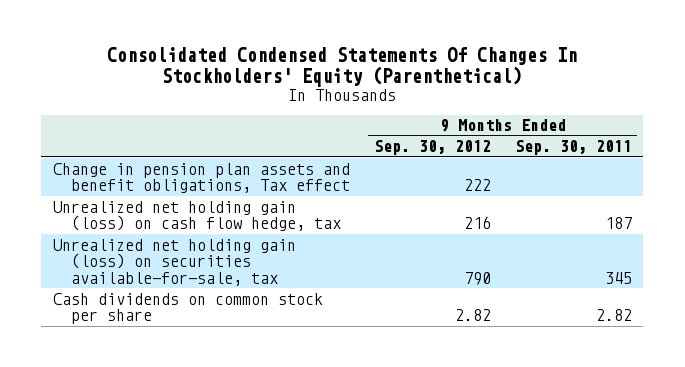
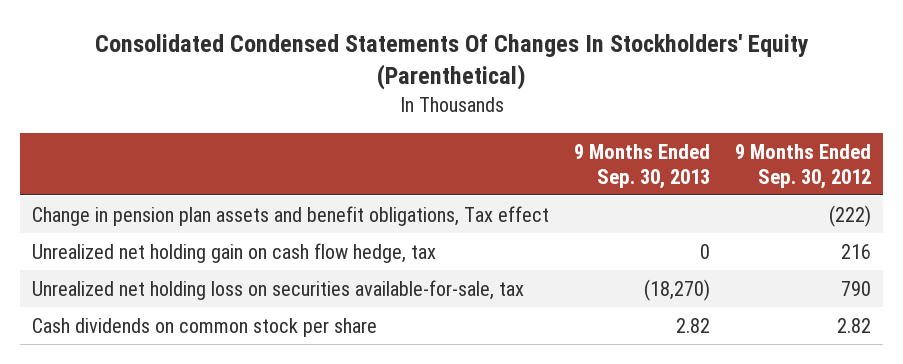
- | 9 Months Ended Sep. 30, 2012 | 9 Months Ended Sep. 30, 2011
+ | 9 Months Ended Sep. 30, 2013 | 9 Months Ended Sep. 30, 2012
- Change in pension plan assets and benefit obligations, Tax effect | 222 |
- Unrealized net holding gain (loss) on cash flow hedge, tax | 216 | 187
- Unrealized net holding gain (loss) on securities available-for-sale, tax | 790 | 345
+ Change in pension plan assets and benefit obligations, Tax effect | | (222)
+ Unrealized net holding gain on cash flow hedge, tax | 0 | 216
+ Unrealized net holding loss on securities available-for-sale, tax | (18,270) | 790

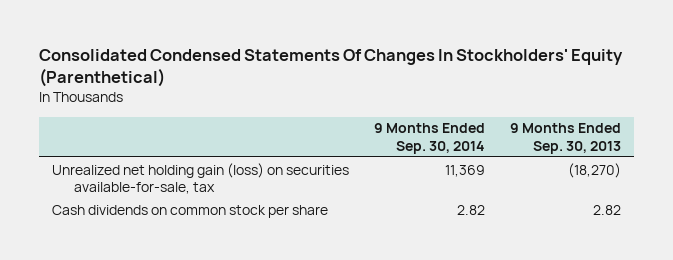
- | 9 Months Ended Sep. 30, 2013 | 9 Months Ended Sep. 30, 2012
+ | 9 Months Ended Sep. 30, 2014 | 9 Months Ended Sep. 30, 2013
- Change in pension plan assets and benefit obligations, Tax effect | | (222)
- Unrealized net holding gain on cash flow hedge, tax | 0 | 216
- Unrealized net holding loss on securities available-for-sale, tax | (18,270) | 790
+ Unrealized net holding gain (loss) on securities available-for-sale, tax | 11,369 | (18,270)

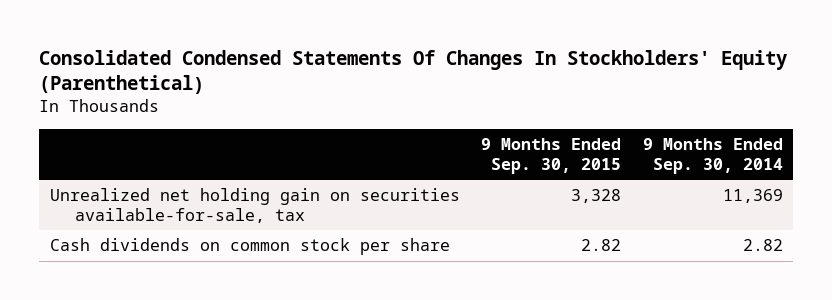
- | 9 Months Ended Sep. 30, 2014 | 9 Months Ended Sep. 30, 2013
+ | 9 Months Ended Sep. 30, 2015 | 9 Months Ended Sep. 30, 2014
- Unrealized net holding gain (loss) on securities available-for-sale, tax | 11,369 | (18,270)
+ Unrealized net holding gain on securities available-for-sale, tax | 3,328 | 11,369

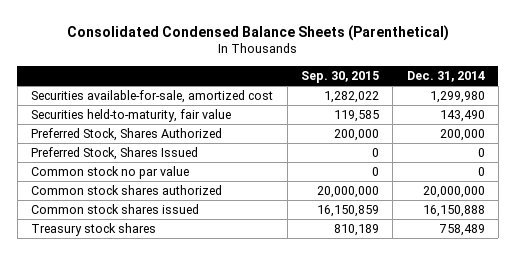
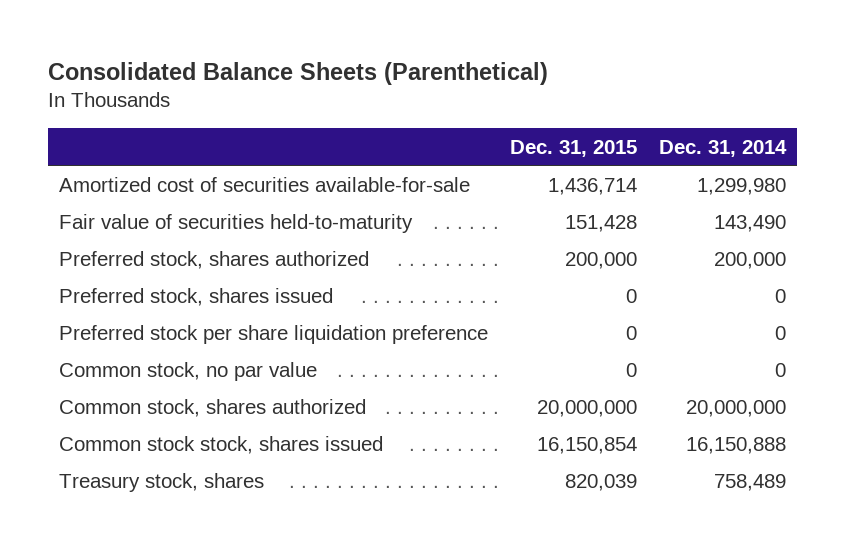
- Consolidated Condensed Balance Sheets (Parenthetical)
+ Consolidated Balance Sheets (Parenthetical)
- | Sep. 30, 2015 | Dec. 31, 2014
+ | Dec. 31, 2015 | Dec. 31, 2014
- Securities available-for-sale, amortized cost | 1,282,022 | 1,299,980
- Securities held-to-maturity, fair value | 119,585 | 143,490
- Preferred Stock, Shares Authorized | 200,000 | 200,000
- Preferred Stock, Shares Issued | 0 | 0
- Common stock no par value | 0 | 0
- Common stock shares authorized | 20,000,000 | 20,000,000
- Common stock shares issued | 16,150,859 | 16,150,888
- Treasury stock shares | 810,189 | 758,489
+ Amortized cost of securities available-for-sale | 1,436,714 | 1,299,980
+ Fair value of securities held-to-maturity | 151,428 | 143,490
+ Preferred stock, shares authorized | 200,000 | 200,000
+ Preferred stock, shares issued | 0 | 0
+ Preferred stock per share liquidation preference | 0 | 0
+ Common stock, no par value | 0 | 0
+ Common stock, shares authorized | 20,000,000 | 20,000,000
+ Common stock stock, shares issued | 16,150,854 | 16,150,888
+ Treasury stock, shares | 820,039 | 758,489

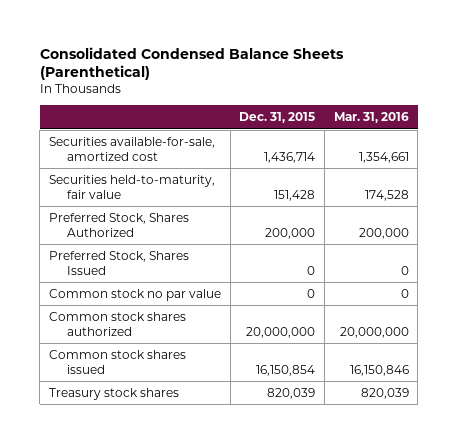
- Consolidated Balance Sheets (Parenthetical)
+ Consolidated Condensed Balance Sheets (Parenthetical)
- | Dec. 31, 2015 | Dec. 31, 2014
+ | Dec. 31, 2015 | Mar. 31, 2016
- Amortized cost of securities available-for-sale | 1,436,714 | 1,299,980
- Fair value of securities held-to-maturity | 151,428 | 143,490
- Preferred stock, shares authorized | 200,000 | 200,000
- Preferred stock, shares issued | 0 | 0
- Preferred stock per share liquidation preference | 0 | 0
- Common stock, no par value | 0 | 0
- Common stock, shares authorized | 20,000,000 | 20,000,000
- Common stock stock, shares issued | 16,150,854 | 16,150,888
- Treasury stock, shares | 820,039 | 758,489
+ Securities available-for-sale, amortized cost | 1,436,714 | 1,354,661
+ Securities held-to-maturity, fair value | 151,428 | 174,528
+ Preferred Stock, Shares Authorized | 200,000 | 200,000
+ Preferred Stock, Shares Issued | 0 | 0
+ Common stock no par value | 0 | 0
+ Common stock shares authorized | 20,000,000 | 20,000,000
+ Common stock shares issued | 16,150,854 | 16,150,846
+ Treasury stock shares | 820,039 | 820,039

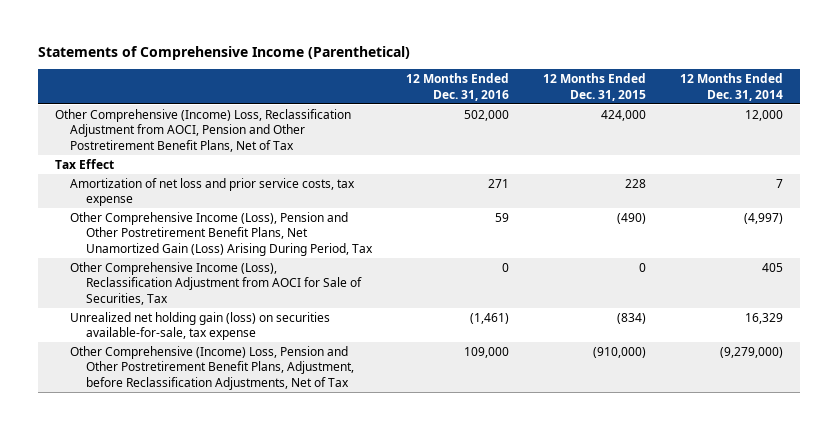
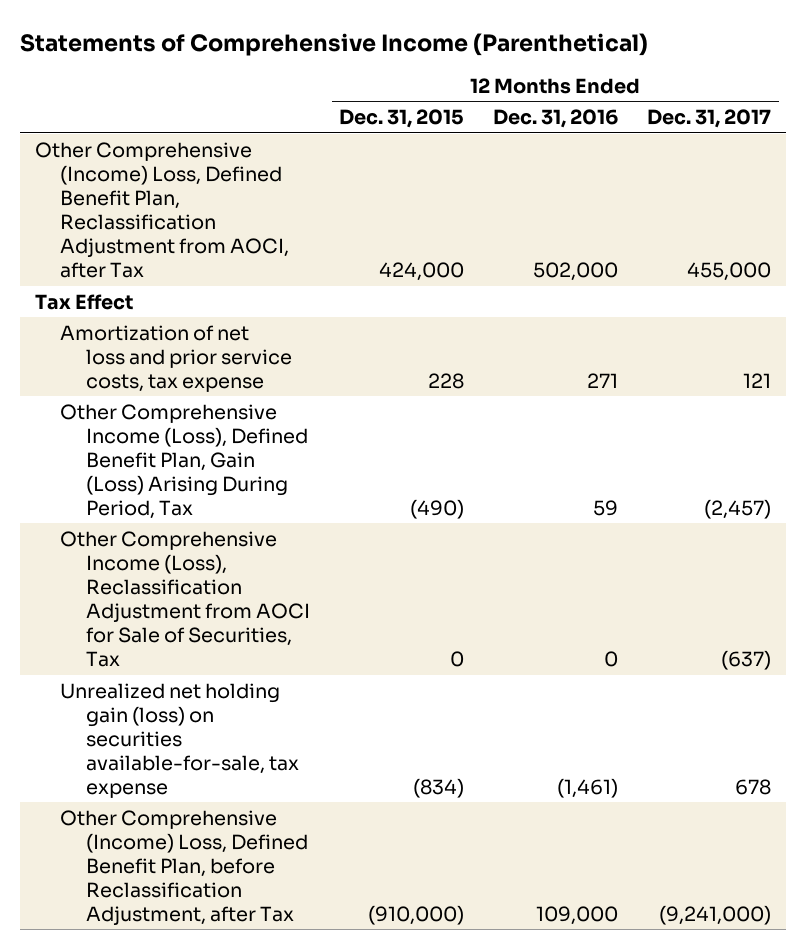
- | 12 Months Ended Dec. 31, 2016 | 12 Months Ended Dec. 31, 2015 | 12 Months Ended Dec. 31, 2014
+ | 12 Months Ended Dec. 31, 2015 | 12 Months Ended Dec. 31, 2016 | 12 Months Ended Dec. 31, 2017
- Other Comprehensive (Income) Loss, Reclassification Adjustment from AOCI, Pension and Other Postretirement Benefit Plans, Net of Tax | 502,000 | 424,000 | 12,000
+ Other Comprehensive (Income) Loss, Defined Benefit Plan, Reclassification Adjustment from AOCI, after Tax | 424,000 | 502,000 | 455,000
- Other Comprehensive Income (Loss), Pension and Other Postretirement Benefit Plans, Net Unamortized Gain (Loss) Arising During Period, Tax | 59 | (490) | (4,997)
+ Other Comprehensive Income (Loss), Defined Benefit Plan, Gain (Loss) Arising During Period, Tax | (490) | 59 | (2,457)
- Other Comprehensive (Income) Loss, Pension and Other Postretirement Benefit Plans, Adjustment, before Reclassification Adjustments, Net of Tax | 109,000 | (910,000) | (9,279,000)
+ Other Comprehensive (Income) Loss, Defined Benefit Plan, before Reclassification Adjustment, after Tax | (910,000) | 109,000 | (9,241,000)

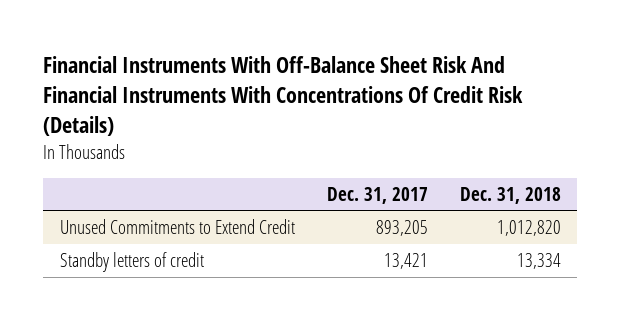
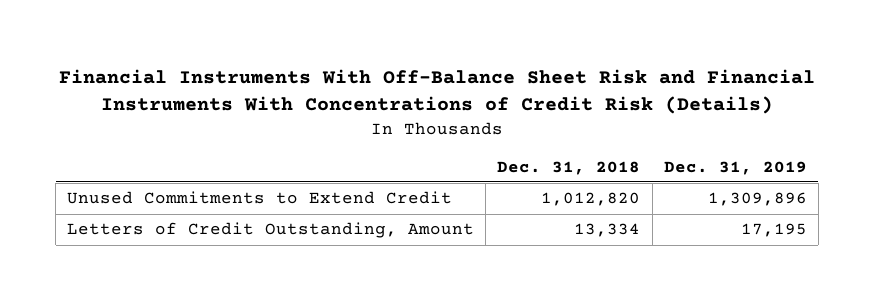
- Financial Instruments With Off-Balance Sheet Risk And Financial Instruments With Concentrations Of Credit Risk (Details)
+ Financial Instruments With Off-Balance Sheet Risk and Financial Instruments With Concentrations of Credit Risk (Details)
- | Dec. 31, 2017 | Dec. 31, 2018
+ | Dec. 31, 2018 | Dec. 31, 2019
- Standby letters of credit | 13,421 | 13,334
+ Letters of Credit Outstanding, Amount | 13,334 | 17,195

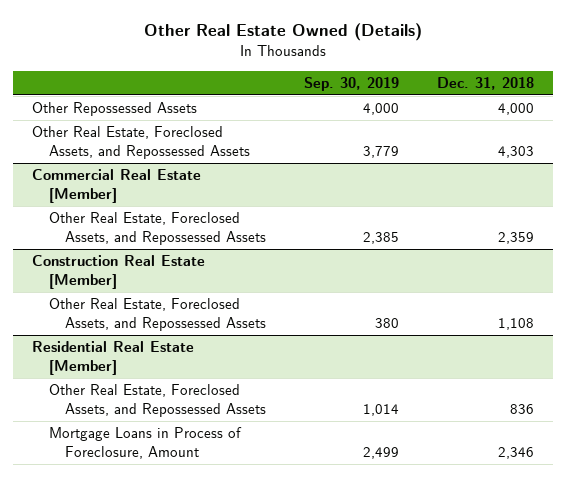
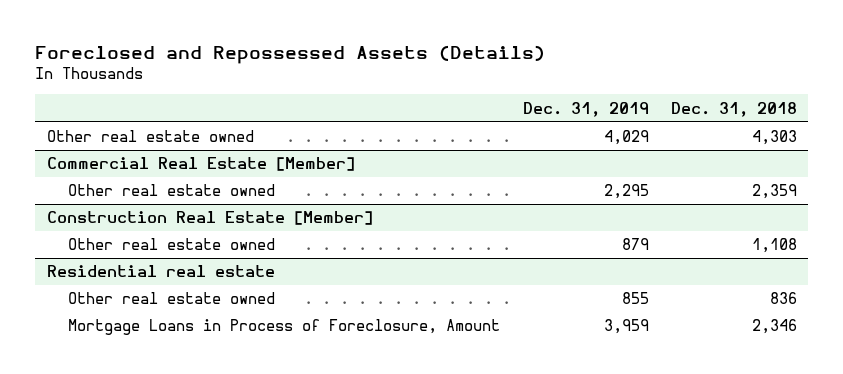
- Other Real Estate Owned (Details)
+ Foreclosed and Repossessed Assets (Details)
- | Sep. 30, 2019 | Dec. 31, 2018
+ | Dec. 31, 2019 | Dec. 31, 2018
- Other Repossessed Assets | 4,000 | 4,000
- Other Real Estate, Foreclosed Assets, and Repossessed Assets | 3,779 | 4,303
+ Other real estate owned | 4,029 | 4,303
@ Commercial Real Estate [Member]
- Other Real Estate, Foreclosed Assets, and Repossessed Assets | 2,385 | 2,359
+ Other real estate owned | 2,295 | 2,359
@ Construction Real Estate [Member]
- Other Real Estate, Foreclosed Assets, and Repossessed Assets | 380 | 1,108
- Residential Real Estate [Member]
- Other Real Estate, Foreclosed Assets, and Repossessed Assets | 1,014 | 836
@ Construction Real Estate [Member]
+ Other real estate owned | 879 | 1,108
+ Residential real estate
+ Other real estate owned | 855 | 836

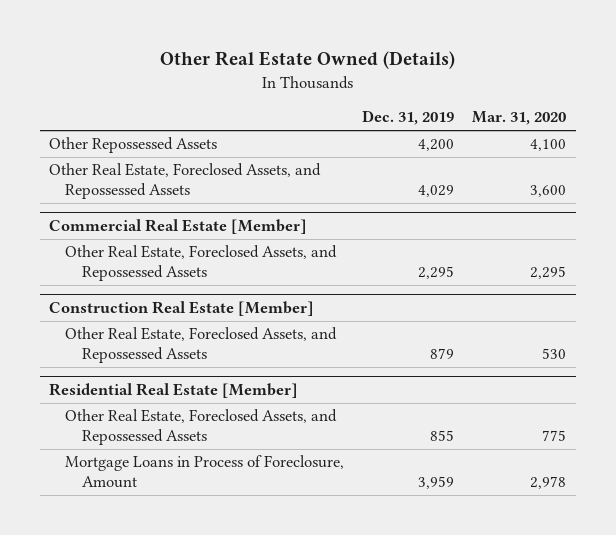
- Foreclosed and Repossessed Assets (Details)
+ Other Real Estate Owned (Details)
- | Dec. 31, 2019 | Dec. 31, 2018
+ | Dec. 31, 2019 | Mar. 31, 2020
- Other real estate owned | 4,029 | 4,303
+ Other Repossessed Assets | 4,200 | 4,100
+ Other Real Estate, Foreclosed Assets, and Repossessed Assets | 4,029 | 3,600
@ Commercial Real Estate [Member]
- Other real estate owned | 2,295 | 2,359
+ Other Real Estate, Foreclosed Assets, and Repossessed Assets | 2,295 | 2,295
@ Construction Real Estate [Member]
- Other real estate owned | 879 | 1,108
- Residential real estate
- Other real estate owned | 855 | 836
@ Construction Real Estate [Member]
+ Other Real Estate, Foreclosed Assets, and Repossessed Assets | 879 | 530
+ Residential Real Estate [Member]
+ Other Real Estate, Foreclosed Assets, and Repossessed Assets | 855 | 775

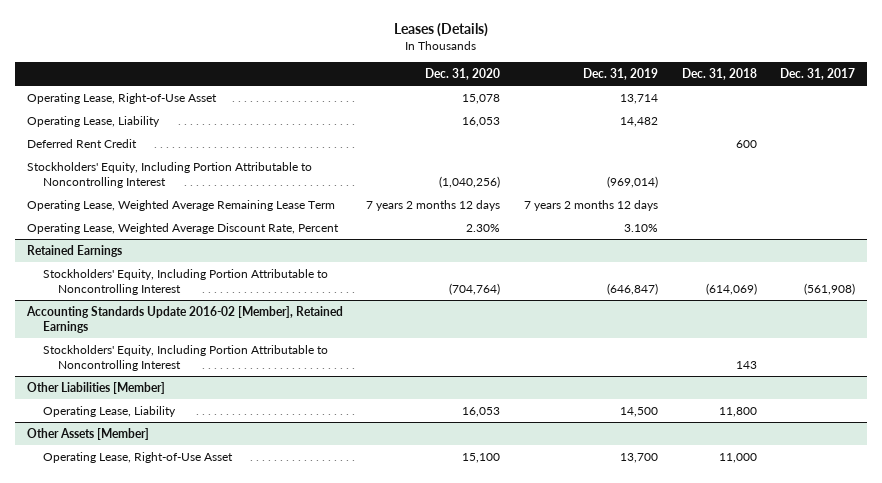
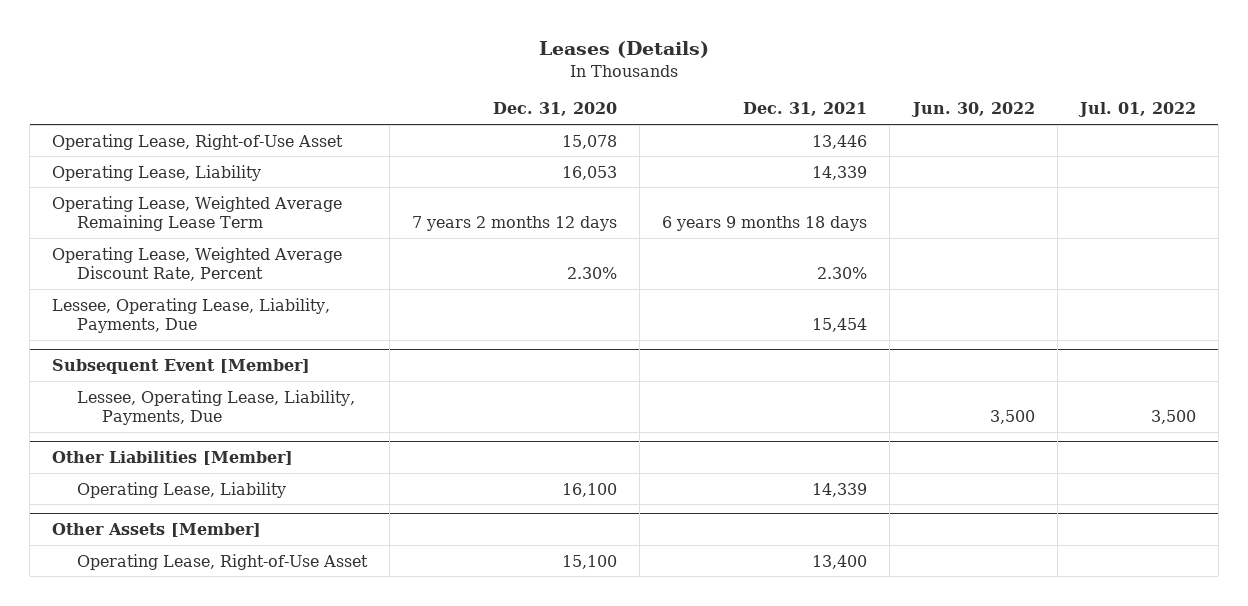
- | Dec. 31, 2020 | Dec. 31, 2019 | Dec. 31, 2018 | Dec. 31, 2017
+ | Dec. 31, 2020 | Dec. 31, 2021 | Jun. 30, 2022 | Jul. 01, 2022
- Deferred Rent Credit | | | 600 |
- Stockholders' Equity, Including Portion Attributable to Noncontrolling Interest | (1,040,256) | (969,014) | |
- Retained Earnings
- Stockholders' Equity, Including Portion Attributable to Noncontrolling Interest | (704,764) | (646,847) | (614,069) | (561,908)
- Accounting Standards Update 2016-02 [Member], Retained Earnings
- Stockholders' Equity, Including Portion Attributable to Noncontrolling Interest | | | 143 |
+ Lessee, Operating Lease, Liability, Payments, Due | | 15,454 | |
+ Subsequent Event [Member]
+ Lessee, Operating Lease, Liability, Payments, Due | | | 3,500 | 3,500
@ Other Liabilities [Member]
- Operating Lease, Liability | 16,053 | 14,500 | 11,800 |
+ Operating Lease, Liability | 16,100 | 14,339 | |

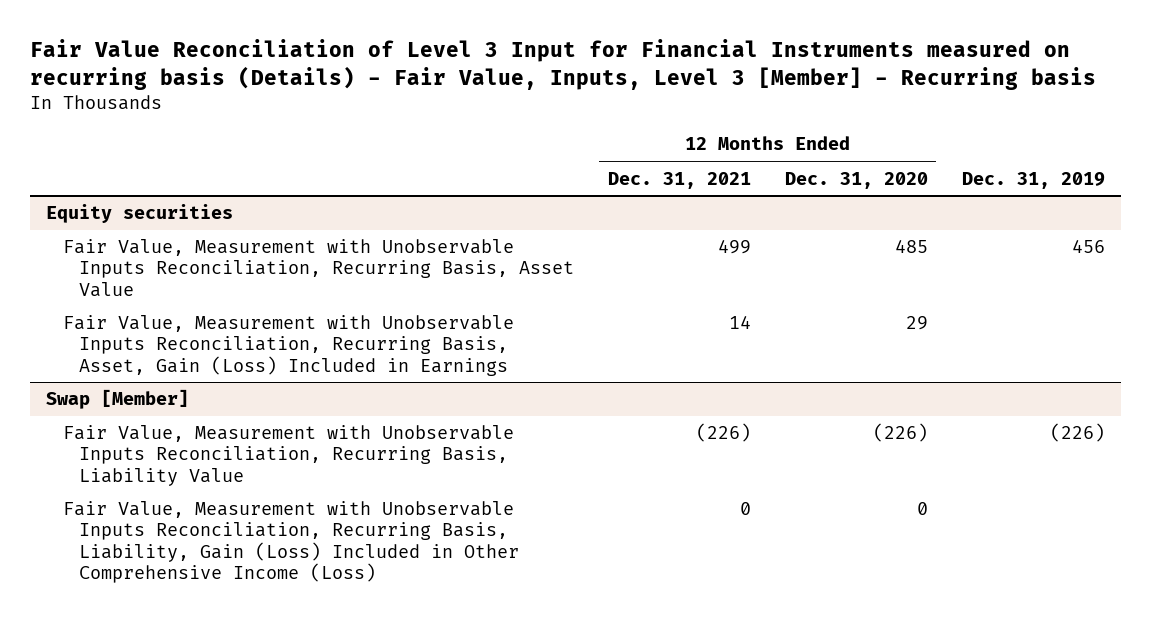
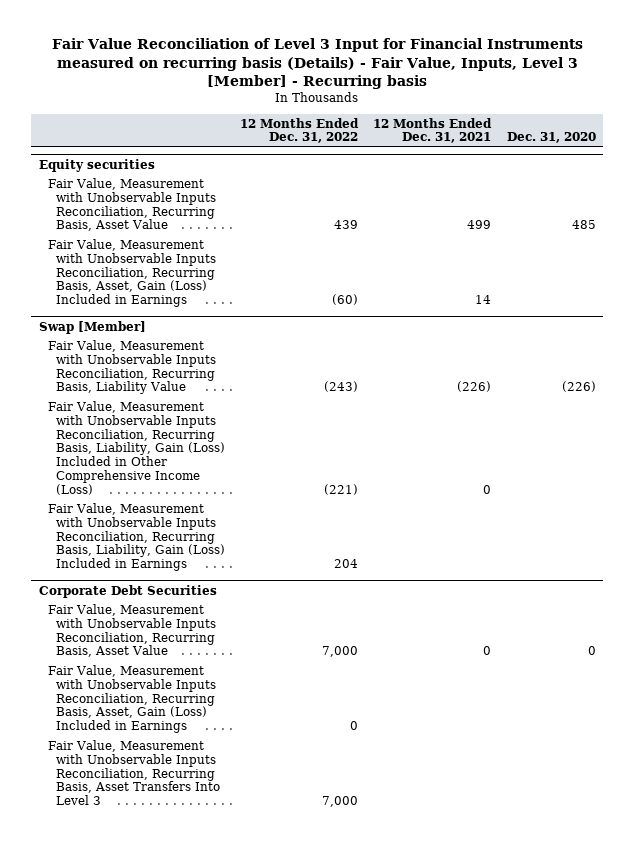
- | 12 Months Ended Dec. 31, 2021 | 12 Months Ended Dec. 31, 2020 | Dec. 31, 2019
+ | 12 Months Ended Dec. 31, 2022 | 12 Months Ended Dec. 31, 2021 | Dec. 31, 2020
@ Swap [Member]
+ Fair Value, Measurement with Unobservable Inputs Reconciliation, Recurring Basis, Liability, Gain (Loss) Included in Earnings | 204 | |
+ Corporate Debt Securities
+ Fair Value, Measurement with Unobservable Inputs Reconciliation, Recurring Basis, Asset Value | 7,000 | 0 | 0
+ Fair Value, Measurement with Unobservable Inputs Reconciliation, Recurring Basis, Asset, Gain (Loss) Included in Earnings | 0 | |
+ Fair Value, Measurement with Unobservable Inputs Reconciliation, Recurring Basis, Asset Transfers Into Level 3 | 7,000 | |

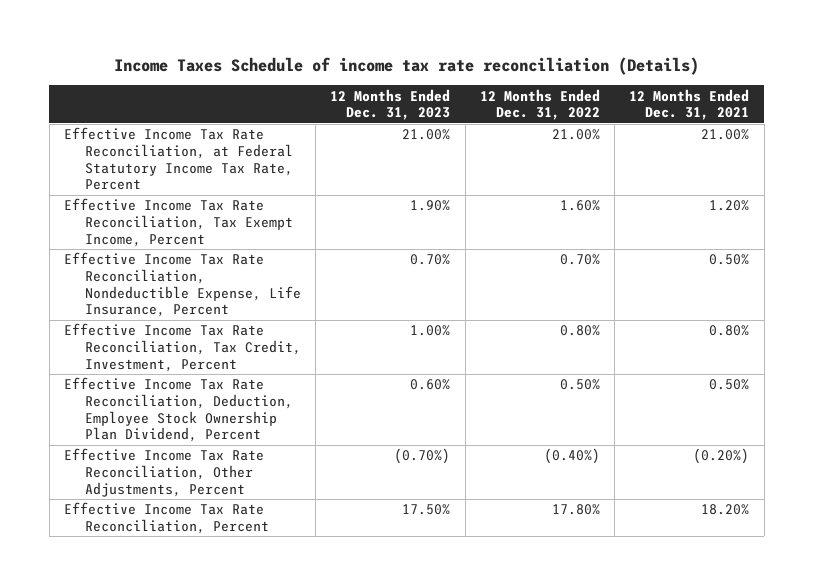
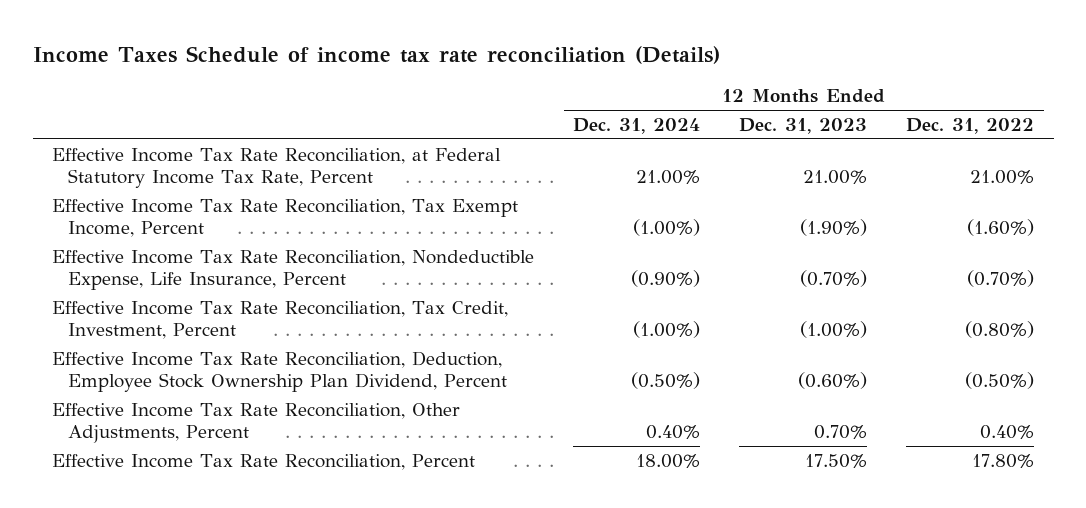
- | 12 Months Ended Dec. 31, 2023 | 12 Months Ended Dec. 31, 2022 | 12 Months Ended Dec. 31, 2021
+ | 12 Months Ended Dec. 31, 2024 | 12 Months Ended Dec. 31, 2023 | 12 Months Ended Dec. 31, 2022
- Effective Income Tax Rate Reconciliation, Tax Exempt Income, Percent | 1.90% | 1.60% | 1.20%
- Effective Income Tax Rate Reconciliation, Nondeductible Expense, Life Insurance, Percent | 0.70% | 0.70% | 0.50%
- Effective Income Tax Rate Reconciliation, Tax Credit, Investment, Percent | 1.00% | 0.80% | 0.80%
- Effective Income Tax Rate Reconciliation, Deduction, Employee Stock Ownership Plan Dividend, Percent | 0.60% | 0.50% | 0.50%
- Effective Income Tax Rate Reconciliation, Other Adjustments, Percent | (0.70%) | (0.40%) | (0.20%)
+ Effective Income Tax Rate Reconciliation, Tax Exempt Income, Percent | (1.00%) | (1.90%) | (1.60%)
+ Effective Income Tax Rate Reconciliation, Nondeductible Expense, Life Insurance, Percent | (0.90%) | (0.70%) | (0.70%)
+ Effective Income Tax Rate Reconciliation, Tax Credit, Investment, Percent | (1.00%) | (1.00%) | (0.80%)
+ Effective Income Tax Rate Reconciliation, Deduction, Employee Stock Ownership Plan Dividend, Percent | (0.50%) | (0.60%) | (0.50%)
+ Effective Income Tax Rate Reconciliation, Other Adjustments, Percent | 0.40% | 0.70% | 0.40%

